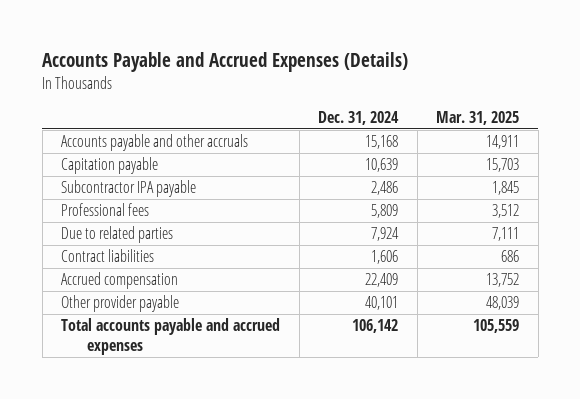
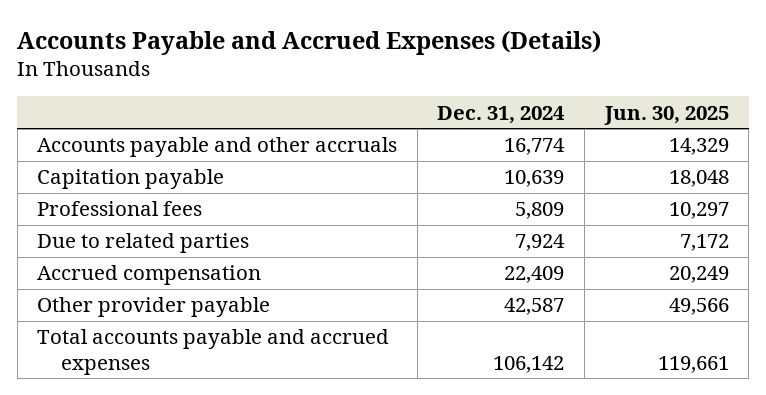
- | Dec. 31, 2024 | Mar. 31, 2025
+ | Dec. 31, 2024 | Jun. 30, 2025
- Accounts payable and other accruals | 15,168 | 14,911
+ Accounts payable and other accruals | 16,774 | 14,329
- Subcontractor IPA payable | 2,486 | 1,845
- Contract liabilities | 1,606 | 686
- Other provider payable | 40,101 | 48,039
+ Other provider payable | 42,587 | 49,566

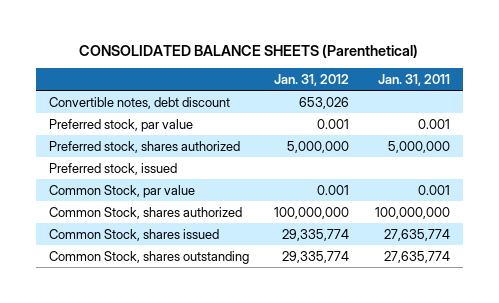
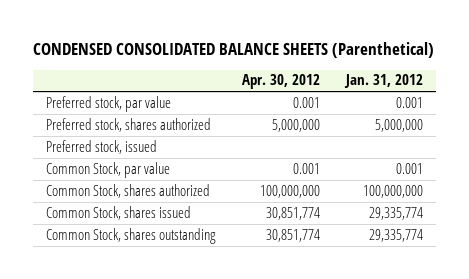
- CONSOLIDATED BALANCE SHEETS (Parenthetical)
+ CONDENSED CONSOLIDATED BALANCE SHEETS (Parenthetical)
- | Jan. 31, 2012 | Jan. 31, 2011
+ | Apr. 30, 2012 | Jan. 31, 2012
- Convertible notes, debt discount | 653,026 |

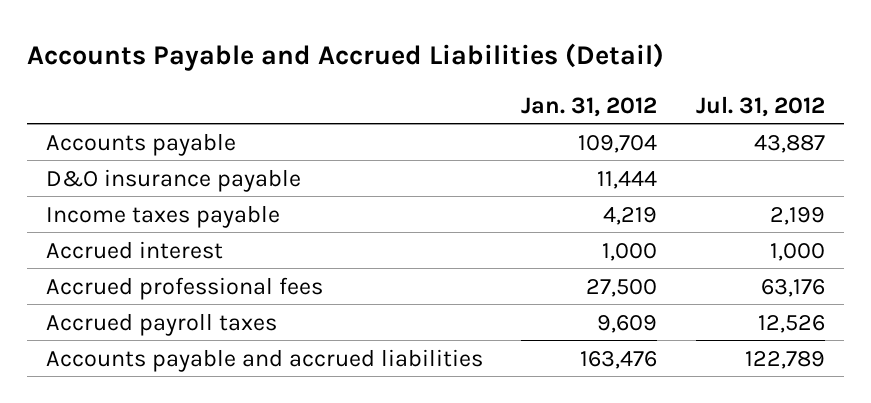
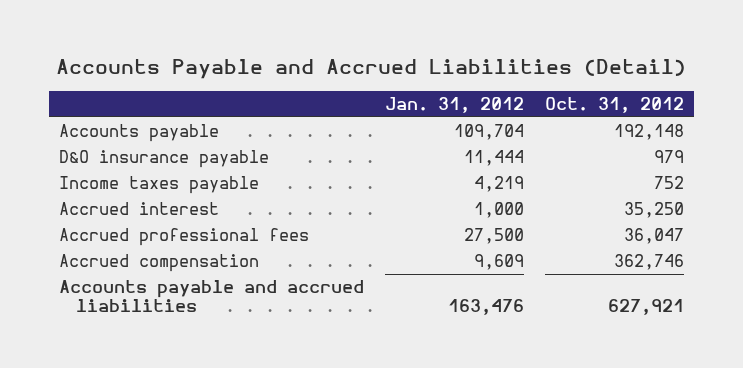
- | Jan. 31, 2012 | Jul. 31, 2012
+ | Jan. 31, 2012 | Oct. 31, 2012
- Accrued payroll taxes | 9,609 | 12,526
+ Accrued compensation | 9,609 | 362,746

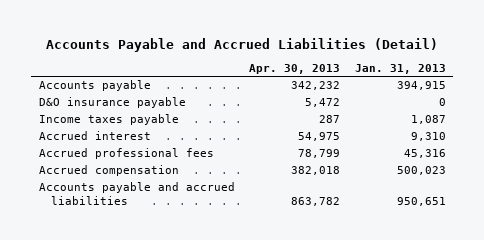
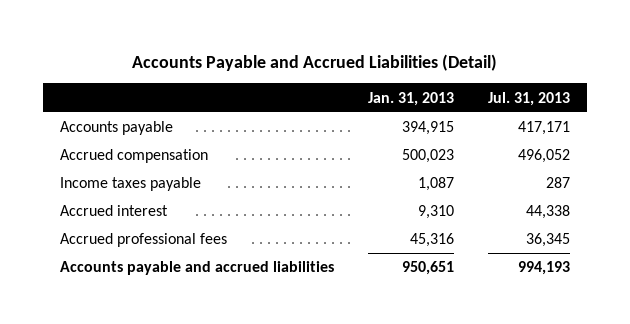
- | Apr. 30, 2013 | Jan. 31, 2013
+ | Jan. 31, 2013 | Jul. 31, 2013
- D&O insurance payable | 5,472 | 0
moved up: Accrued compensation | 500,023 | 496,052

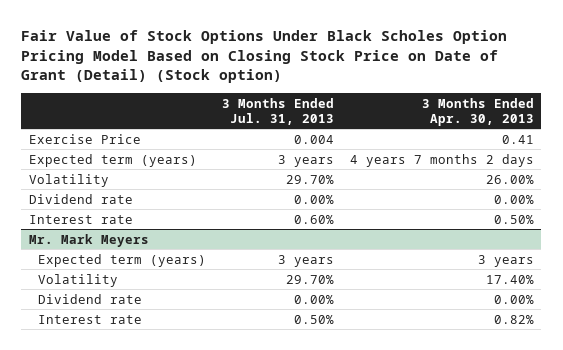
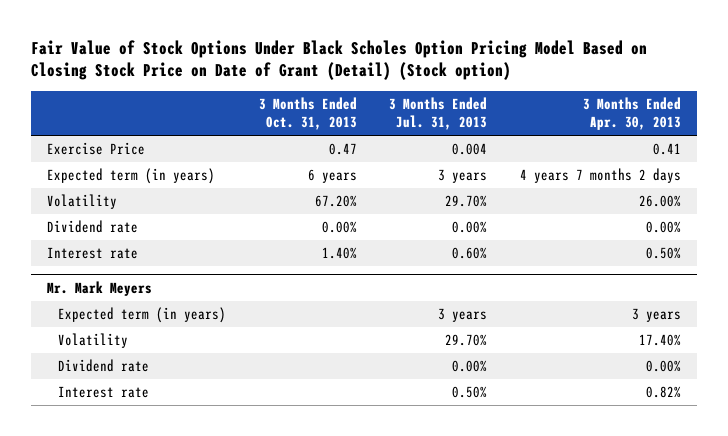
- | 3 Months Ended Jul. 31, 2013 | 3 Months Ended Apr. 30, 2013
+ | 3 Months Ended Oct. 31, 2013 | 3 Months Ended Jul. 31, 2013 | 3 Months Ended Apr. 30, 2013
- Expected term (years) | 3 years | 4 years 7 months 2 days
+ Expected term (in years) | 6 years | 3 years | 4 years 7 months 2 days
@ Mr. Mark Meyers
- Expected term (years) | 3 years | 3 years
+ Expected term (in years) | | 3 years | 3 years

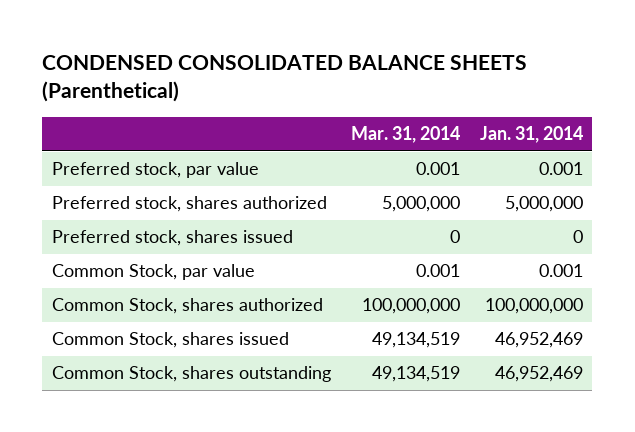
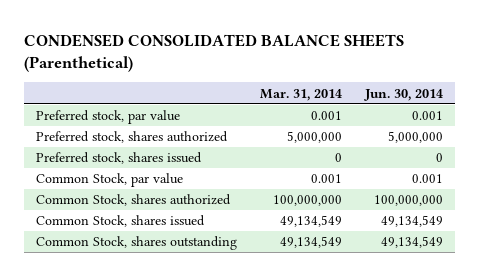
- | Mar. 31, 2014 | Jan. 31, 2014
+ | Mar. 31, 2014 | Jun. 30, 2014
- Common Stock, shares issued | 49,134,519 | 46,952,469
- Common Stock, shares outstanding | 49,134,519 | 46,952,469
+ Common Stock, shares issued | 49,134,549 | 49,134,549
+ Common Stock, shares outstanding | 49,134,549 | 49,134,549

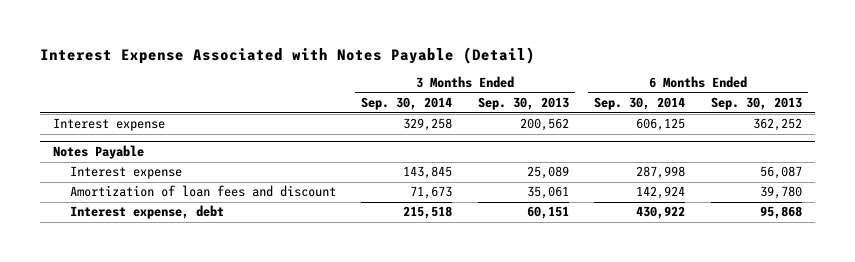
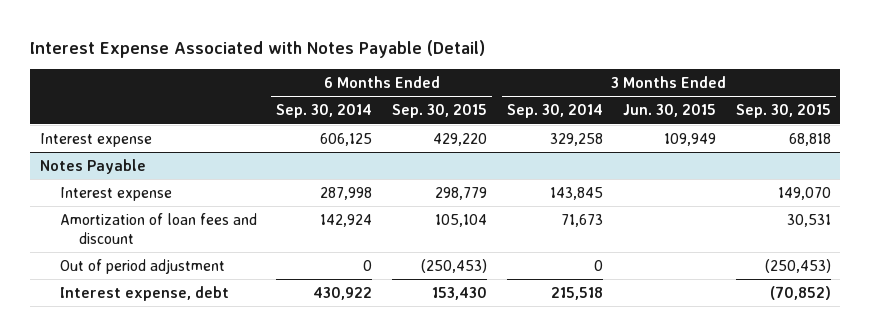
- | 3 Months Ended Sep. 30, 2014 | 3 Months Ended Sep. 30, 2013 | 6 Months Ended Sep. 30, 2014 | 6 Months Ended Sep. 30, 2013
+ | 6 Months Ended Sep. 30, 2014 | 6 Months Ended Sep. 30, 2015 | 3 Months Ended Sep. 30, 2014 | 3 Months Ended Jun. 30, 2015 | 3 Months Ended Sep. 30, 2015
@ Notes Payable
+ Out of period adjustment | 0 | (250,453) | 0 | | (250,453)

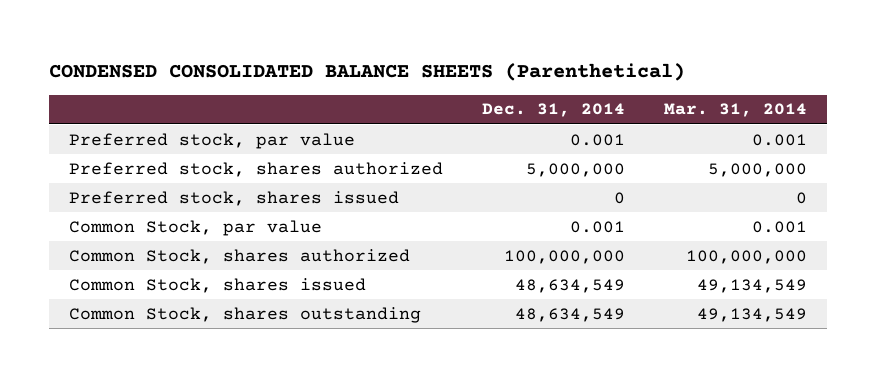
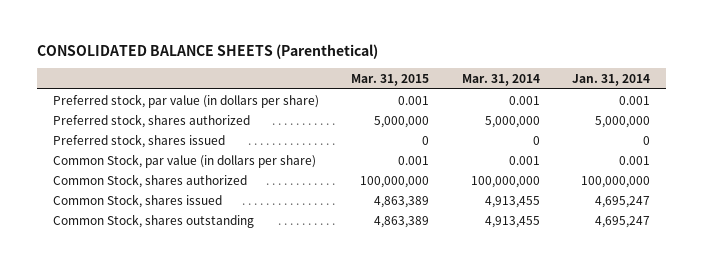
- CONDENSED CONSOLIDATED BALANCE SHEETS (Parenthetical)
+ CONSOLIDATED BALANCE SHEETS (Parenthetical)
- | Dec. 31, 2014 | Mar. 31, 2014
+ | Mar. 31, 2015 | Mar. 31, 2014 | Jan. 31, 2014
- Preferred stock, par value | 0.001 | 0.001
+ Preferred stock, par value (in dollars per share) | 0.001 | 0.001 | 0.001
- Common Stock, par value | 0.001 | 0.001
+ Common Stock, par value (in dollars per share) | 0.001 | 0.001 | 0.001
- Common Stock, shares issued | 48,634,549 | 49,134,549
- Common Stock, shares outstanding | 48,634,549 | 49,134,549
+ Common Stock, shares issued | 4,863,389 | 4,913,455 | 4,695,247
+ Common Stock, shares outstanding | 4,863,389 | 4,913,455 | 4,695,247

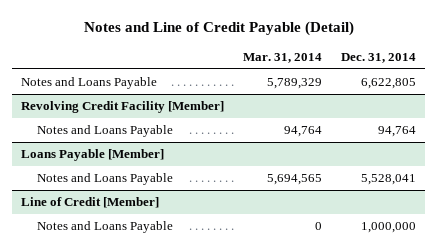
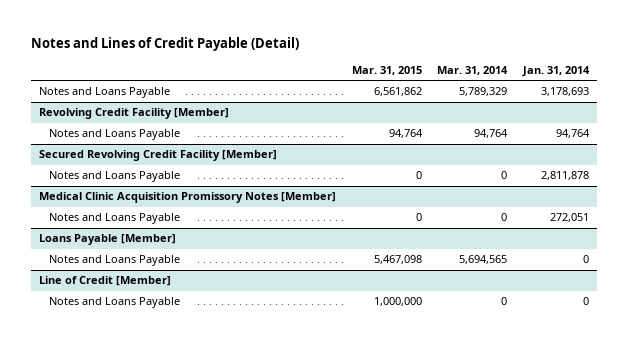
- Notes and Line of Credit Payable (Detail)
+ Notes and Lines of Credit Payable (Detail)
- | Mar. 31, 2014 | Dec. 31, 2014
+ | Mar. 31, 2015 | Mar. 31, 2014 | Jan. 31, 2014
+ Secured Revolving Credit Facility [Member]
+ Notes and Loans Payable | 0 | 0 | 2,811,878
+ Medical Clinic Acquisition Promissory Notes [Member]
+ Notes and Loans Payable | 0 | 0 | 272,051

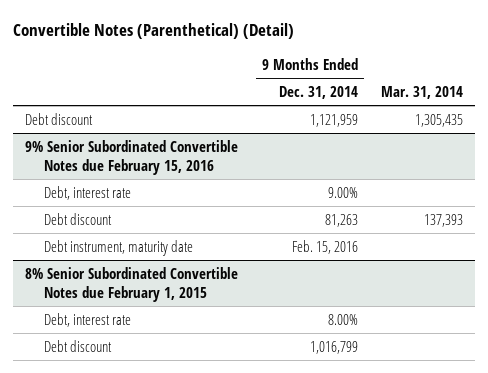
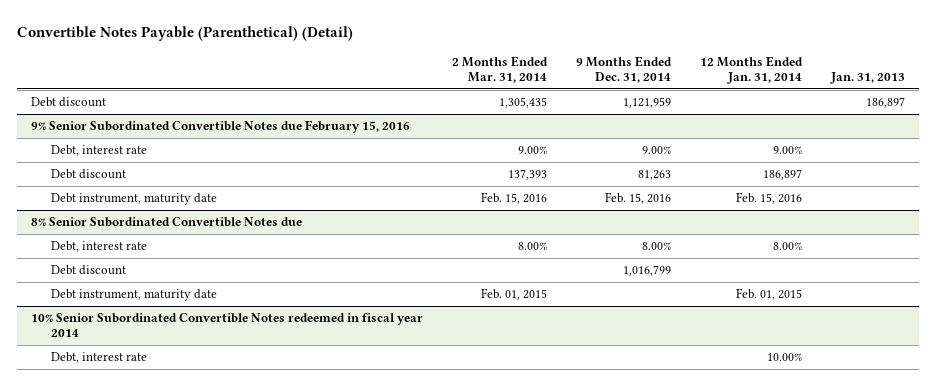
- Convertible Notes (Parenthetical) (Detail)
+ Convertible Notes Payable (Parenthetical) (Detail)
- | 9 Months Ended Dec. 31, 2014 | Mar. 31, 2014
+ | 2 Months Ended Mar. 31, 2014 | 9 Months Ended Dec. 31, 2014 | 12 Months Ended Jan. 31, 2014 | Jan. 31, 2013
- 8% Senior Subordinated Convertible Notes due February 1, 2015
+ 8% Senior Subordinated Convertible Notes due
+ Debt instrument, maturity date | Feb. 01, 2015 | | Feb. 01, 2015 |
+ 10% Senior Subordinated Convertible Notes redeemed in fiscal year 2014
+ Debt, interest rate | | | 10.00% |

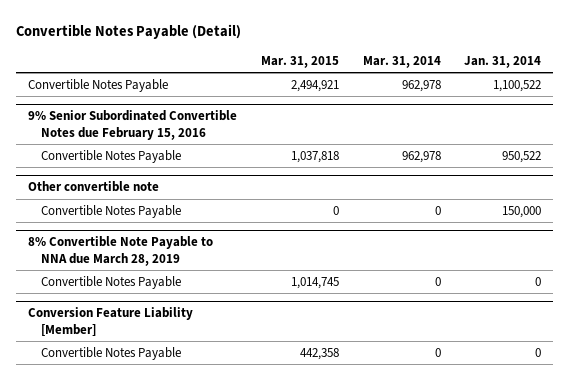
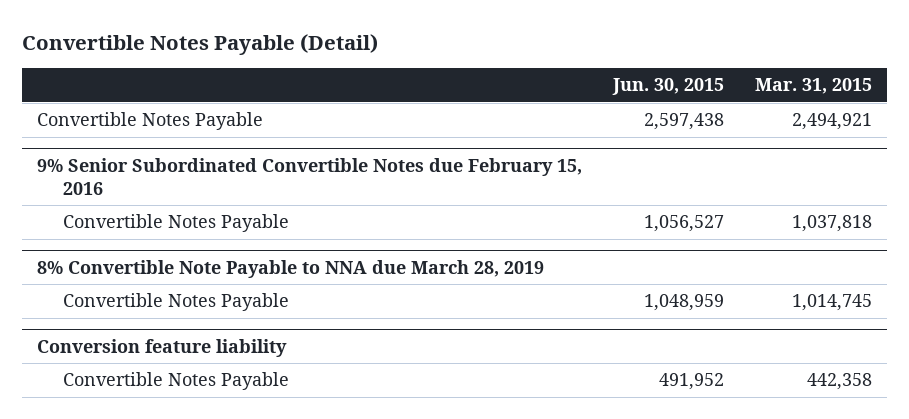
- | Mar. 31, 2015 | Mar. 31, 2014 | Jan. 31, 2014
+ | Jun. 30, 2015 | Mar. 31, 2015
- Other convertible note
- Convertible Notes Payable | 0 | 0 | 150,000
- Conversion Feature Liability [Member]
+ Conversion feature liability

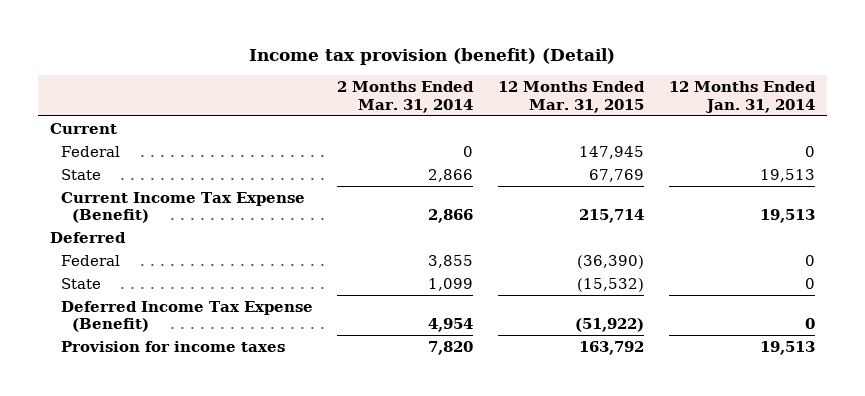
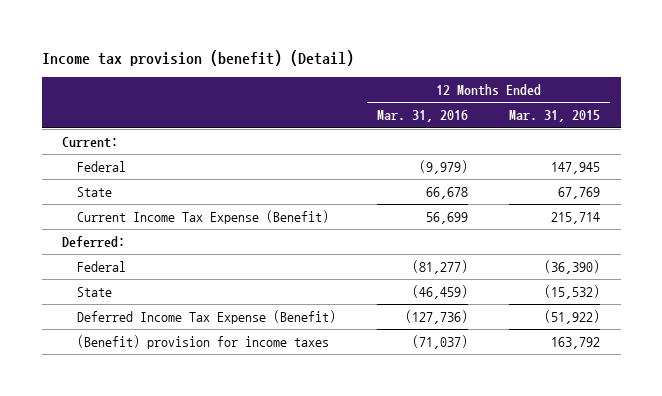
- | 2 Months Ended Mar. 31, 2014 | 12 Months Ended Mar. 31, 2015 | 12 Months Ended Jan. 31, 2014
+ | 12 Months Ended Mar. 31, 2016 | 12 Months Ended Mar. 31, 2015
- Current
+ Current:
- Deferred
+ Deferred:
- Provision for income taxes | 7,820 | 163,792 | 19,513
+ (Benefit) provision for income taxes | (71,037) | 163,792

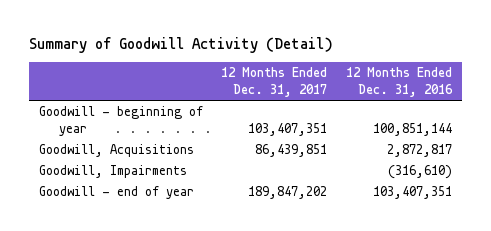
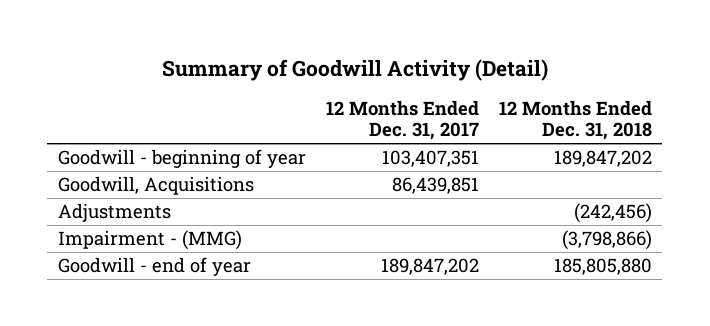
- | 12 Months Ended Dec. 31, 2017 | 12 Months Ended Dec. 31, 2016
+ | 12 Months Ended Dec. 31, 2017 | 12 Months Ended Dec. 31, 2018
- Goodwill, Impairments | | (316,610)
+ Adjustments | | (242,456)
+ Impairment - (MMG) | | (3,798,866)

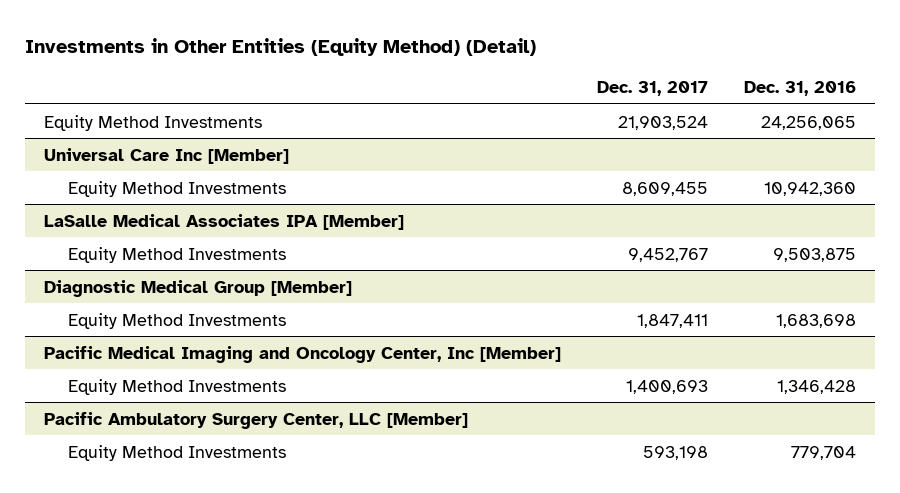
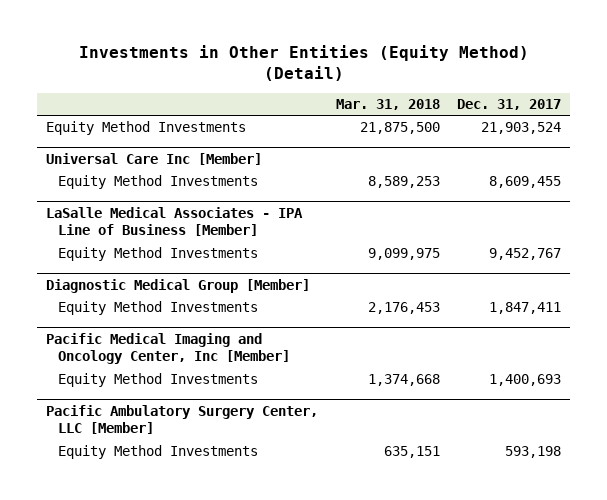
- | Dec. 31, 2017 | Dec. 31, 2016
+ | Mar. 31, 2018 | Dec. 31, 2017
- LaSalle Medical Associates IPA [Member]
+ LaSalle Medical Associates - IPA Line of Business [Member]

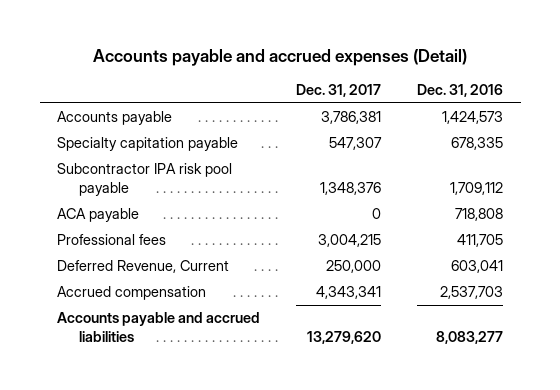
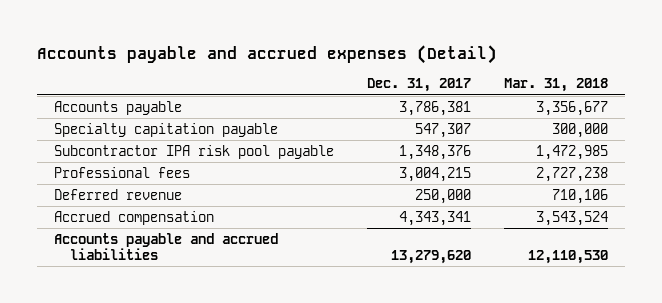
- | Dec. 31, 2017 | Dec. 31, 2016
+ | Dec. 31, 2017 | Mar. 31, 2018
- ACA payable | 0 | 718,808
- Deferred Revenue, Current | 250,000 | 603,041
+ Deferred revenue | 250,000 | 710,106

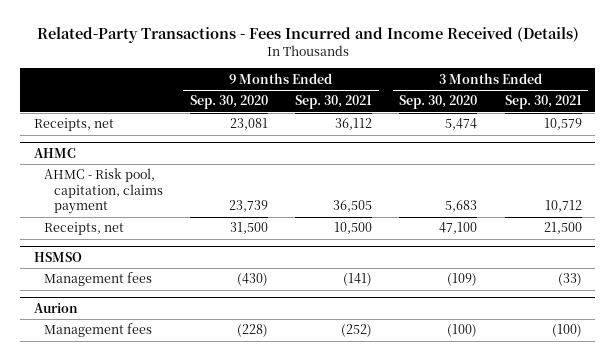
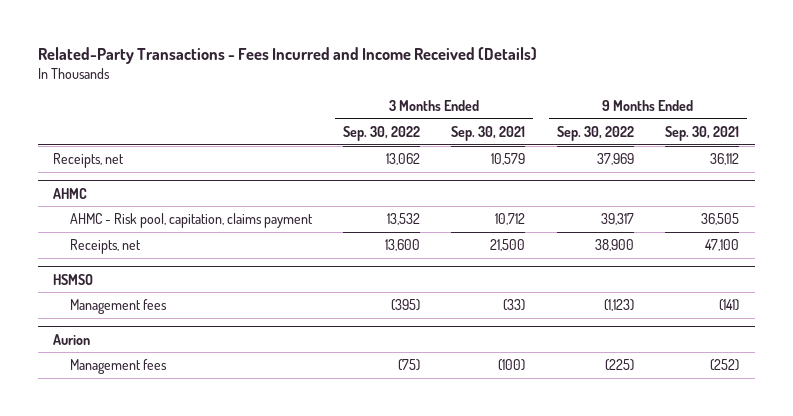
- | 9 Months Ended Sep. 30, 2020 | 9 Months Ended Sep. 30, 2021 | 3 Months Ended Sep. 30, 2020 | 3 Months Ended Sep. 30, 2021
+ | 3 Months Ended Sep. 30, 2022 | 3 Months Ended Sep. 30, 2021 | 9 Months Ended Sep. 30, 2022 | 9 Months Ended Sep. 30, 2021
@ AHMC
- Receipts, net | 31,500 | 10,500 | 47,100 | 21,500
+ Receipts, net | 13,600 | 21,500 | 38,900 | 47,100

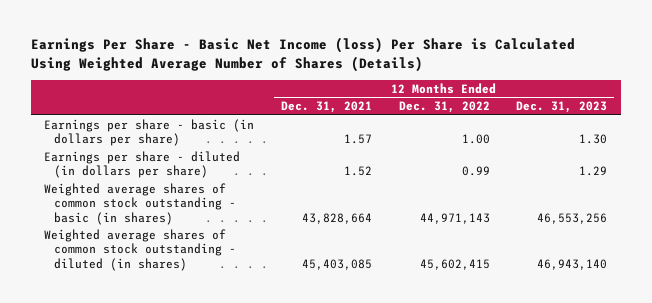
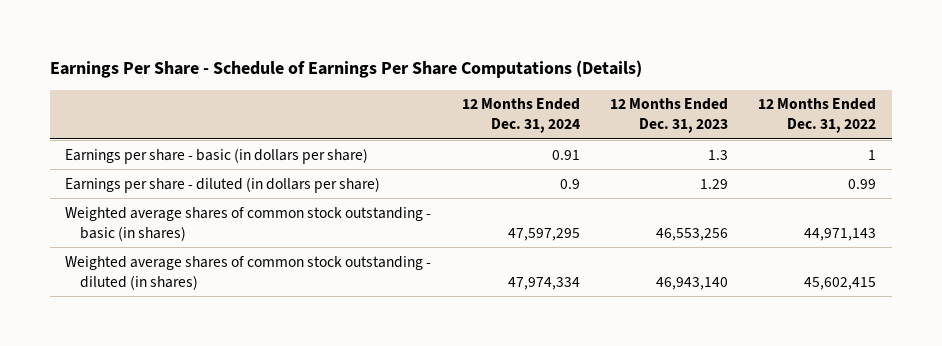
- Earnings Per Share - Basic Net Income (loss) Per Share is Calculated Using Weighted Average Number of Shares (Details)
+ Earnings Per Share - Schedule of Earnings Per Share Computations (Details)
- | 12 Months Ended Dec. 31, 2021 | 12 Months Ended Dec. 31, 2022 | 12 Months Ended Dec. 31, 2023
+ | 12 Months Ended Dec. 31, 2024 | 12 Months Ended Dec. 31, 2023 | 12 Months Ended Dec. 31, 2022
- Earnings per share - basic (in dollars per share) | 1.57 | 1.00 | 1.30
+ Earnings per share - basic (in dollars per share) | 0.91 | 1.3 | 1

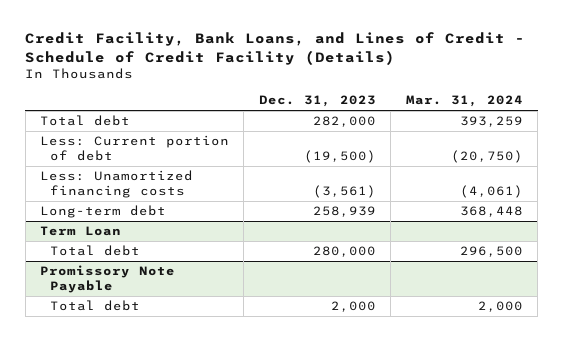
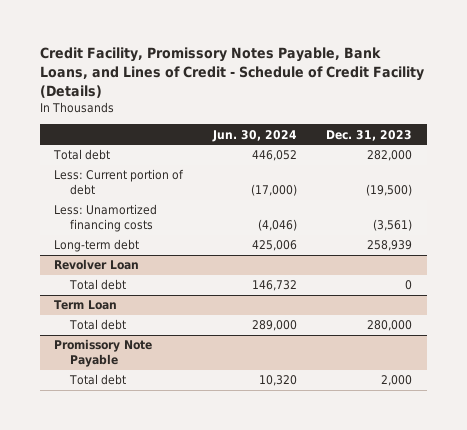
- Credit Facility, Bank Loans, and Lines of Credit - Schedule of Credit Facility (Details)
+ Credit Facility, Promissory Notes Payable, Bank Loans, and Lines of Credit - Schedule of Credit Facility (Details)
- | Dec. 31, 2023 | Mar. 31, 2024
+ | Jun. 30, 2024 | Dec. 31, 2023
+ Revolver Loan
+ Total debt | 146,732 | 0

